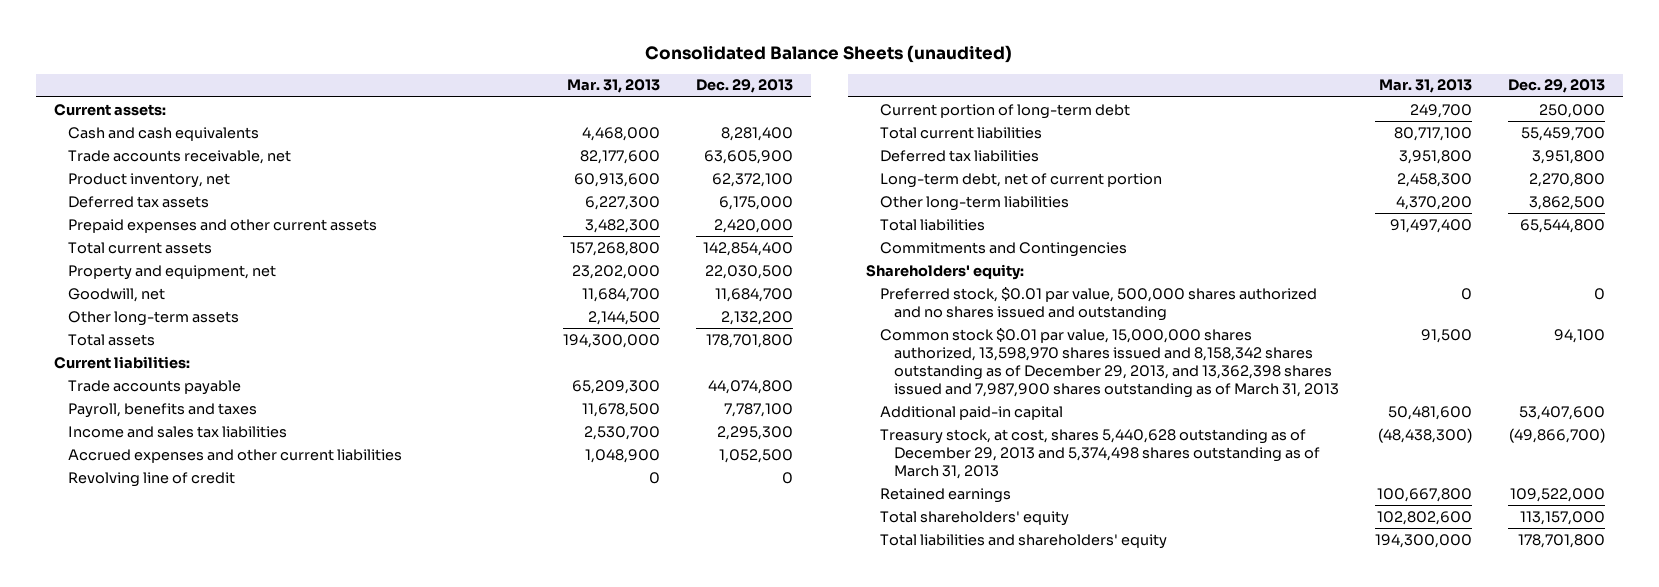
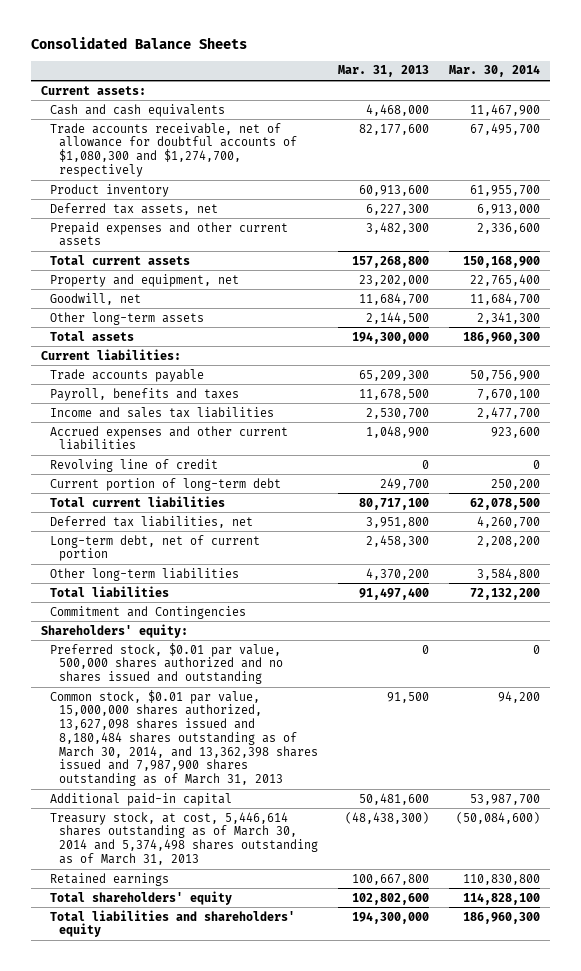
- Consolidated Balance Sheets (unaudited)
+ Consolidated Balance Sheets
- | Mar. 31, 2013 | Dec. 29, 2013
+ | Mar. 31, 2013 | Mar. 30, 2014
- Trade accounts receivable, net | 82,177,600 | 63,605,900
- Product inventory, net | 60,913,600 | 62,372,100
- Deferred tax assets | 6,227,300 | 6,175,000
+ Trade accounts receivable, net of allowance for doubtful accounts of $1,080,300 and $1,274,700, respectively | 82,177,600 | 67,495,700
+ Product inventory | 60,913,600 | 61,955,700
+ Deferred tax assets, net | 6,227,300 | 6,913,000
- Deferred tax liabilities | 3,951,800 | 3,951,800
+ Deferred tax liabilities, net | 3,951,800 | 4,260,700
- Commitments and Contingencies
+ Commitment and Contingencies
- Common stock $0.01 par value, 15,000,000 shares authorized, 13,598,970 shares issued and 8,158,342 shares outstanding as of December 29, 2013, and 13,362,398 shares issued and 7,987,900 shares outstanding as of March 31, 2013 | 91,500 | 94,100
+ Common stock, $0.01 par value, 15,000,000 shares authorized, 13,627,098 shares issued and 8,180,484 shares outstanding as of March 30, 2014, and 13,362,398 shares issued and 7,987,900 shares outstanding as of March 31, 2013 | 91,500 | 94,200
- Treasury stock, at cost, shares 5,440,628 outstanding as of December 29, 2013 and 5,374,498 shares outstanding as of March 31, 2013 | (48,438,300) | (49,866,700)
+ Treasury stock, at cost, 5,446,614 shares outstanding as of March 30, 2014 and 5,374,498 shares outstanding as of March 31, 2013 | (48,438,300) | (50,084,600)

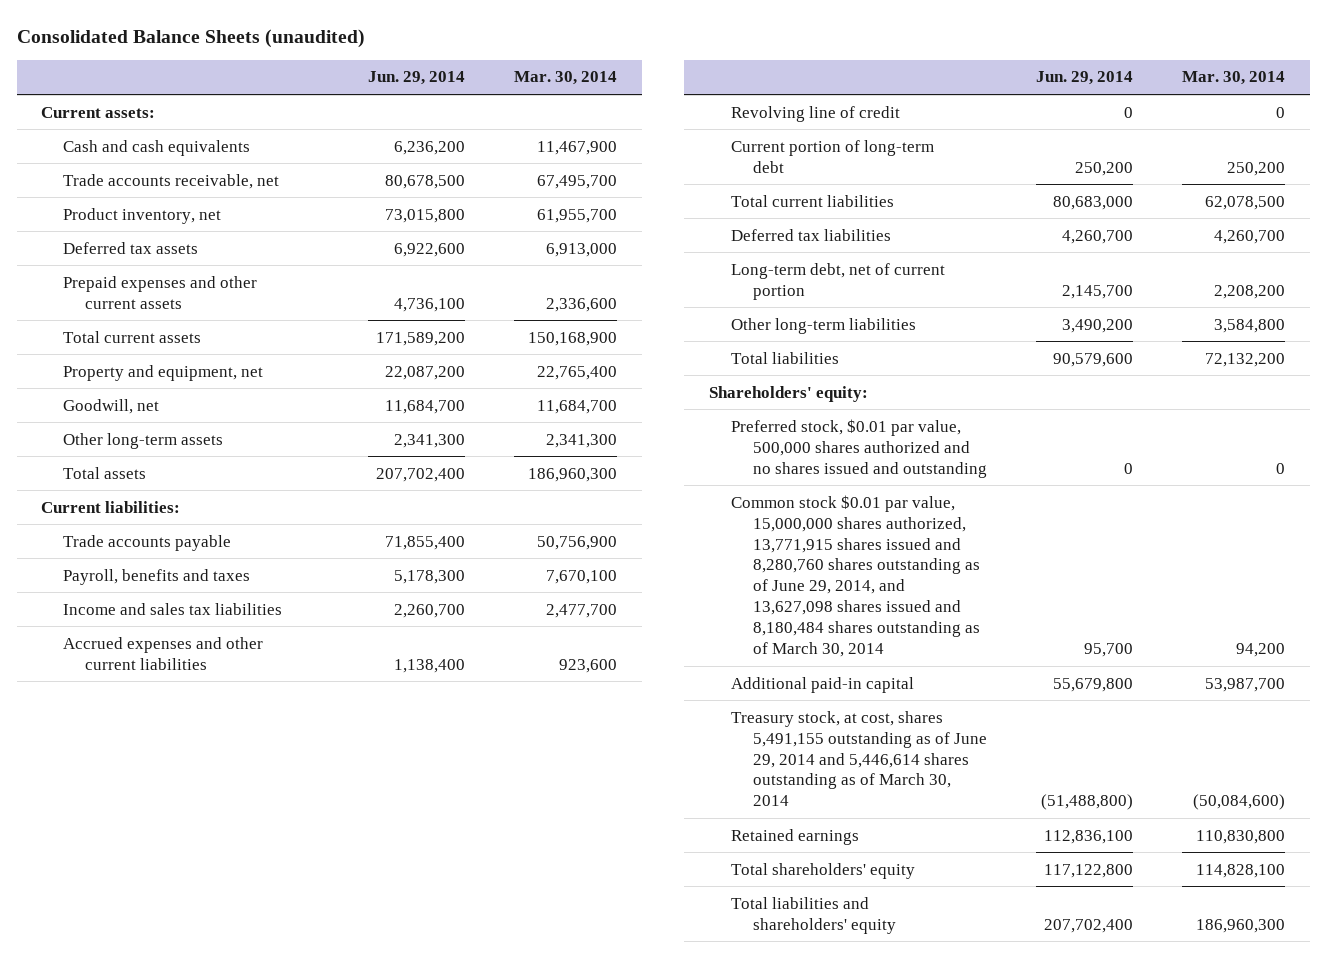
- Consolidated Balance Sheets
+ Consolidated Balance Sheets (unaudited)
- | Mar. 31, 2013 | Mar. 30, 2014
+ | Jun. 29, 2014 | Mar. 30, 2014
- Trade accounts receivable, net of allowance for doubtful accounts of $1,080,300 and $1,274,700, respectively | 82,177,600 | 67,495,700
- Product inventory | 60,913,600 | 61,955,700
- Deferred tax assets, net | 6,227,300 | 6,913,000
+ Trade accounts receivable, net | 80,678,500 | 67,495,700
+ Product inventory, net | 73,015,800 | 61,955,700
+ Deferred tax assets | 6,922,600 | 6,913,000
- Deferred tax liabilities, net | 3,951,800 | 4,260,700
+ Deferred tax liabilities | 4,260,700 | 4,260,700
- Commitment and Contingencies
- Common stock, $0.01 par value, 15,000,000 shares authorized, 13,627,098 shares issued and 8,180,484 shares outstanding as of March 30, 2014, and 13,362,398 shares issued and 7,987,900 shares outstanding as of March 31, 2013 | 91,500 | 94,200
+ Common stock $0.01 par value, 15,000,000 shares authorized, 13,771,915 shares issued and 8,280,760 shares outstanding as of June 29, 2014, and 13,627,098 shares issued and 8,180,484 shares outstanding as of March 30, 2014 | 95,700 | 94,200
- Treasury stock, at cost, 5,446,614 shares outstanding as of March 30, 2014 and 5,374,498 shares outstanding as of March 31, 2013 | (48,438,300) | (50,084,600)
+ Treasury stock, at cost, shares 5,491,155 outstanding as of June 29, 2014 and 5,446,614 shares outstanding as of March 30, 2014 | (51,488,800) | (50,084,600)

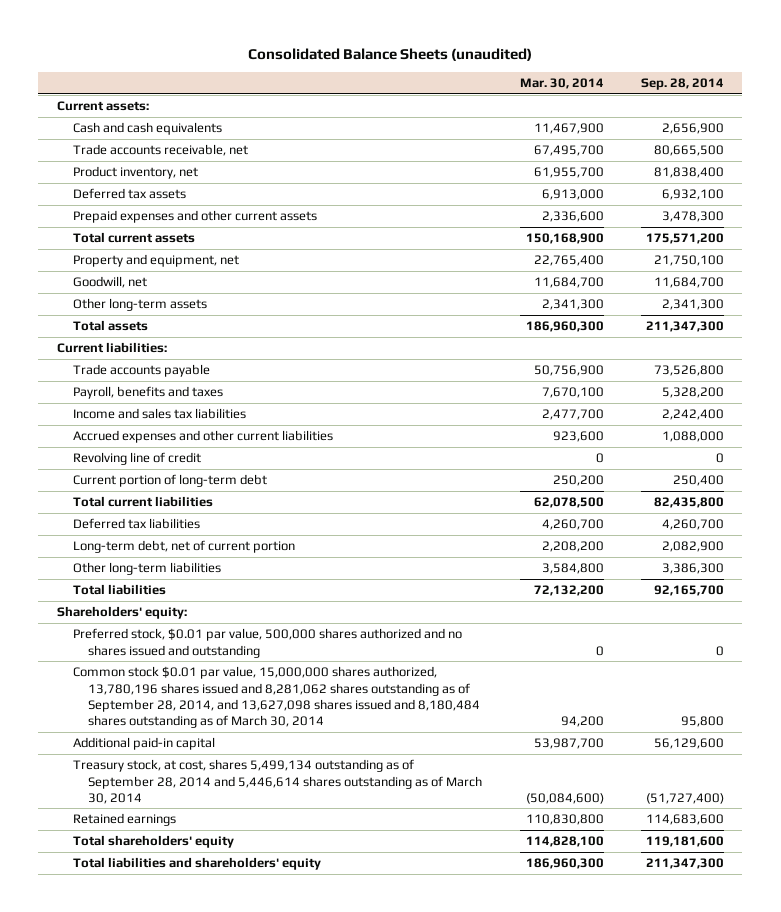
- | Jun. 29, 2014 | Mar. 30, 2014
+ | Mar. 30, 2014 | Sep. 28, 2014
- Common stock $0.01 par value, 15,000,000 shares authorized, 13,771,915 shares issued and 8,280,760 shares outstanding as of June 29, 2014, and 13,627,098 shares issued and 8,180,484 shares outstanding as of March 30, 2014 | 95,700 | 94,200
+ Common stock $0.01 par value, 15,000,000 shares authorized, 13,780,196 shares issued and 8,281,062 shares outstanding as of September 28, 2014, and 13,627,098 shares issued and 8,180,484 shares outstanding as of March 30, 2014 | 94,200 | 95,800
- Treasury stock, at cost, shares 5,491,155 outstanding as of June 29, 2014 and 5,446,614 shares outstanding as of March 30, 2014 | (51,488,800) | (50,084,600)
+ Treasury stock, at cost, shares 5,499,134 outstanding as of September 28, 2014 and 5,446,614 shares outstanding as of March 30, 2014 | (50,084,600) | (51,727,400)

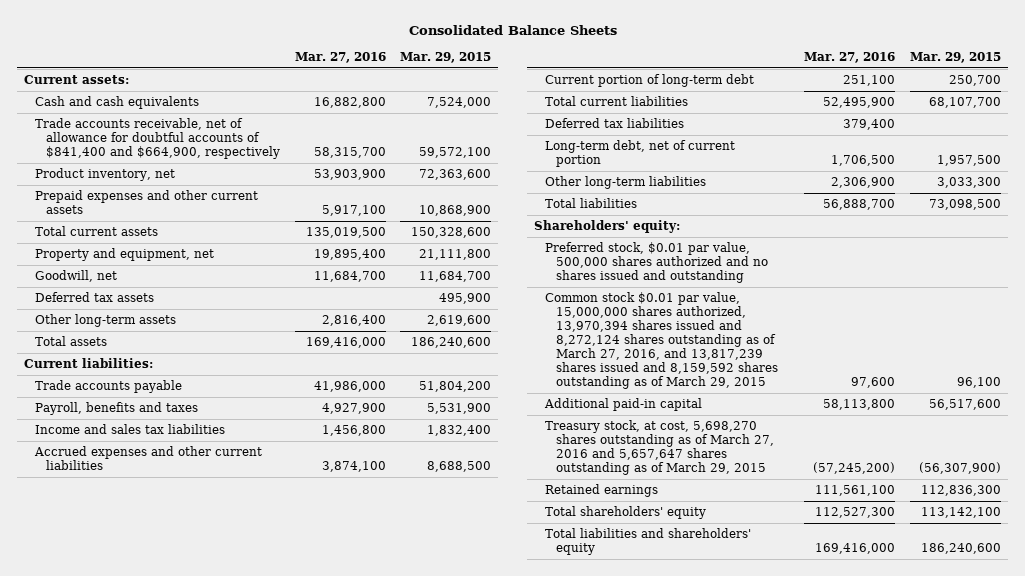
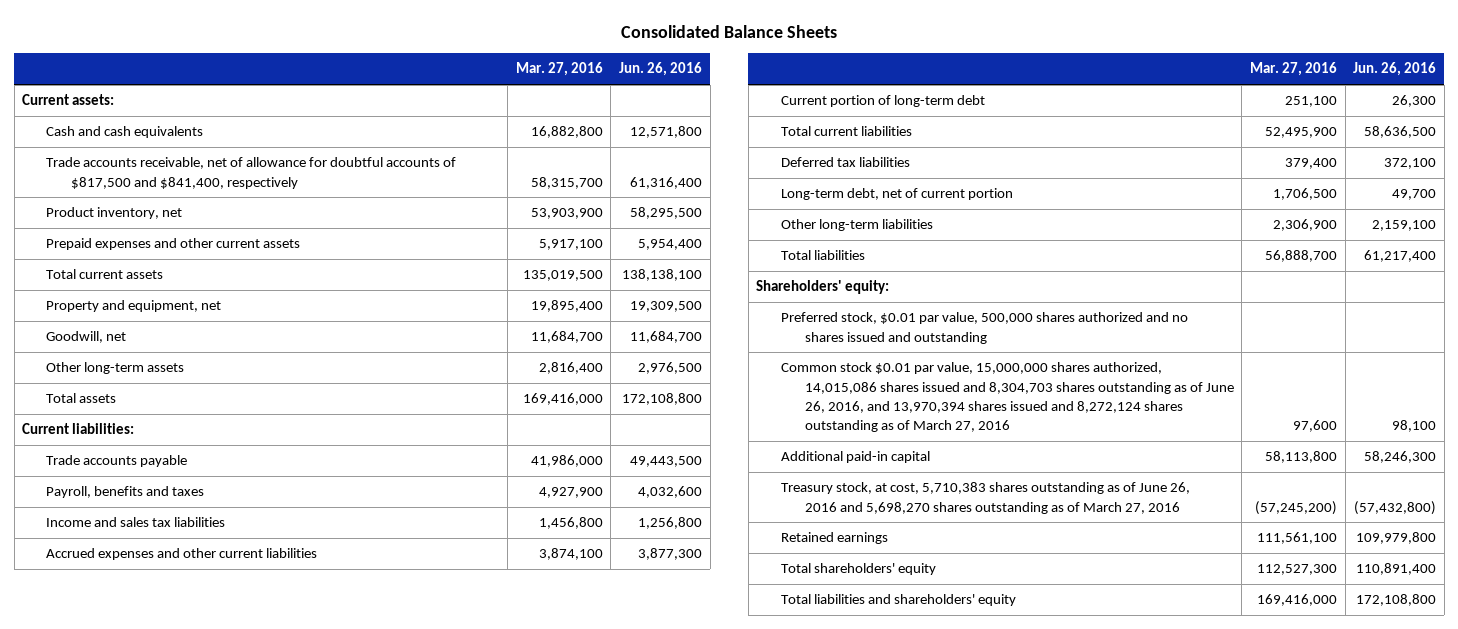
- | Mar. 27, 2016 | Mar. 29, 2015
+ | Mar. 27, 2016 | Jun. 26, 2016
- Trade accounts receivable, net of allowance for doubtful accounts of $841,400 and $664,900, respectively | 58,315,700 | 59,572,100
+ Trade accounts receivable, net of allowance for doubtful accounts of $817,500 and $841,400, respectively | 58,315,700 | 61,316,400
- Deferred tax assets | | 495,900
- Common stock $0.01 par value, 15,000,000 shares authorized, 13,970,394 shares issued and 8,272,124 shares outstanding as of March 27, 2016, and 13,817,239 shares issued and 8,159,592 shares outstanding as of March 29, 2015 | 97,600 | 96,100
+ Common stock $0.01 par value, 15,000,000 shares authorized, 14,015,086 shares issued and 8,304,703 shares outstanding as of June 26, 2016, and 13,970,394 shares issued and 8,272,124 shares outstanding as of March 27, 2016 | 97,600 | 98,100
- Treasury stock, at cost, 5,698,270 shares outstanding as of March 27, 2016 and 5,657,647 shares outstanding as of March 29, 2015 | (57,245,200) | (56,307,900)
+ Treasury stock, at cost, 5,710,383 shares outstanding as of June 26, 2016 and 5,698,270 shares outstanding as of March 27, 2016 | (57,245,200) | (57,432,800)

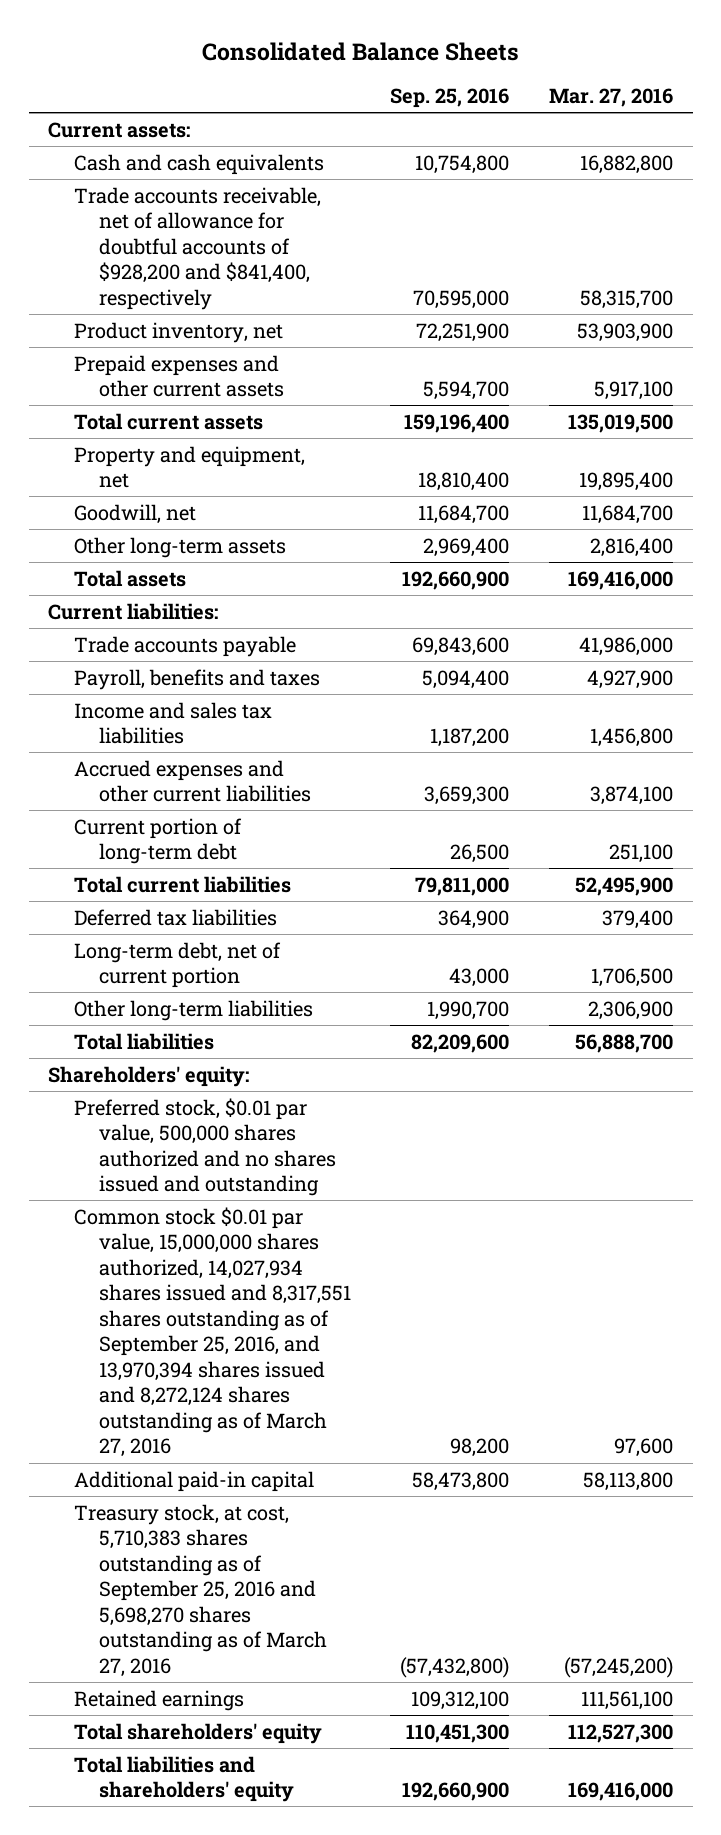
- | Mar. 27, 2016 | Jun. 26, 2016
+ | Sep. 25, 2016 | Mar. 27, 2016
- Trade accounts receivable, net of allowance for doubtful accounts of $817,500 and $841,400, respectively | 58,315,700 | 61,316,400
+ Trade accounts receivable, net of allowance for doubtful accounts of $928,200 and $841,400, respectively | 70,595,000 | 58,315,700
- Common stock $0.01 par value, 15,000,000 shares authorized, 14,015,086 shares issued and 8,304,703 shares outstanding as of June 26, 2016, and 13,970,394 shares issued and 8,272,124 shares outstanding as of March 27, 2016 | 97,600 | 98,100
+ Common stock $0.01 par value, 15,000,000 shares authorized, 14,027,934 shares issued and 8,317,551 shares outstanding as of September 25, 2016, and 13,970,394 shares issued and 8,272,124 shares outstanding as of March 27, 2016 | 98,200 | 97,600
- Treasury stock, at cost, 5,710,383 shares outstanding as of June 26, 2016 and 5,698,270 shares outstanding as of March 27, 2016 | (57,245,200) | (57,432,800)
+ Treasury stock, at cost, 5,710,383 shares outstanding as of September 25, 2016 and 5,698,270 shares outstanding as of March 27, 2016 | (57,432,800) | (57,245,200)

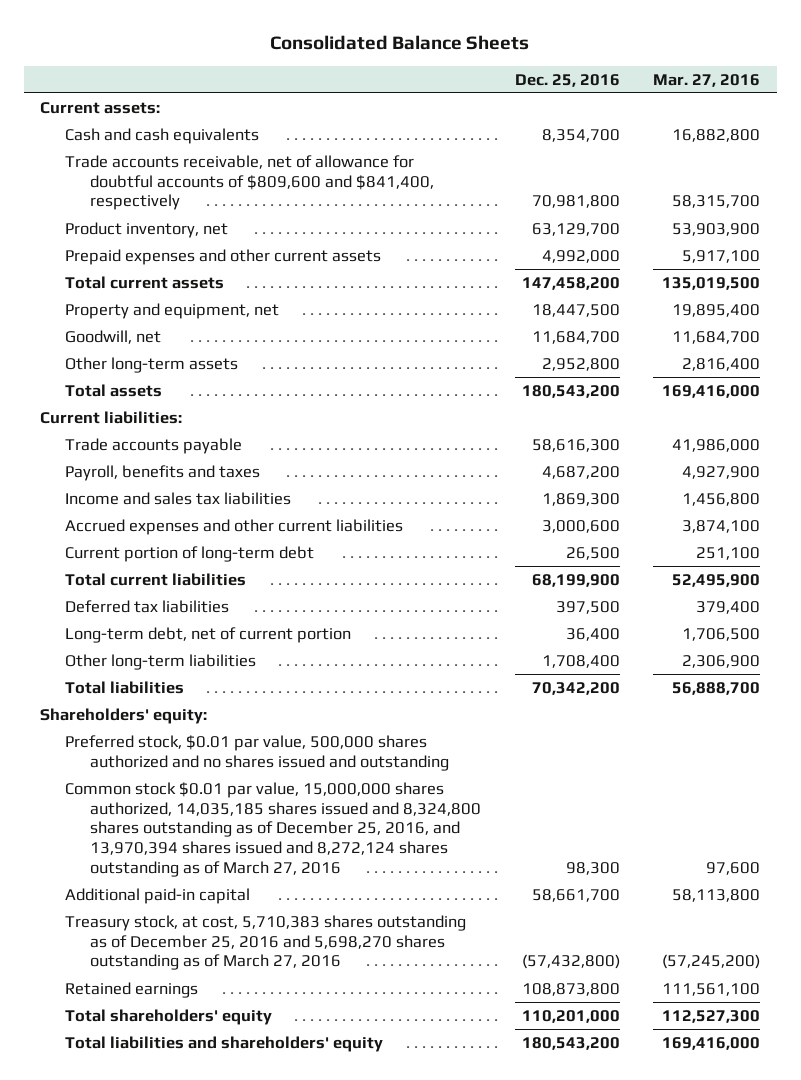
- | Sep. 25, 2016 | Mar. 27, 2016
+ | Dec. 25, 2016 | Mar. 27, 2016
- Trade accounts receivable, net of allowance for doubtful accounts of $928,200 and $841,400, respectively | 70,595,000 | 58,315,700
+ Trade accounts receivable, net of allowance for doubtful accounts of $809,600 and $841,400, respectively | 70,981,800 | 58,315,700
- Common stock $0.01 par value, 15,000,000 shares authorized, 14,027,934 shares issued and 8,317,551 shares outstanding as of September 25, 2016, and 13,970,394 shares issued and 8,272,124 shares outstanding as of March 27, 2016 | 98,200 | 97,600
+ Common stock $0.01 par value, 15,000,000 shares authorized, 14,035,185 shares issued and 8,324,800 shares outstanding as of December 25, 2016, and 13,970,394 shares issued and 8,272,124 shares outstanding as of March 27, 2016 | 98,300 | 97,600
- Treasury stock, at cost, 5,710,383 shares outstanding as of September 25, 2016 and 5,698,270 shares outstanding as of March 27, 2016 | (57,432,800) | (57,245,200)
+ Treasury stock, at cost, 5,710,383 shares outstanding as of December 25, 2016 and 5,698,270 shares outstanding as of March 27, 2016 | (57,432,800) | (57,245,200)

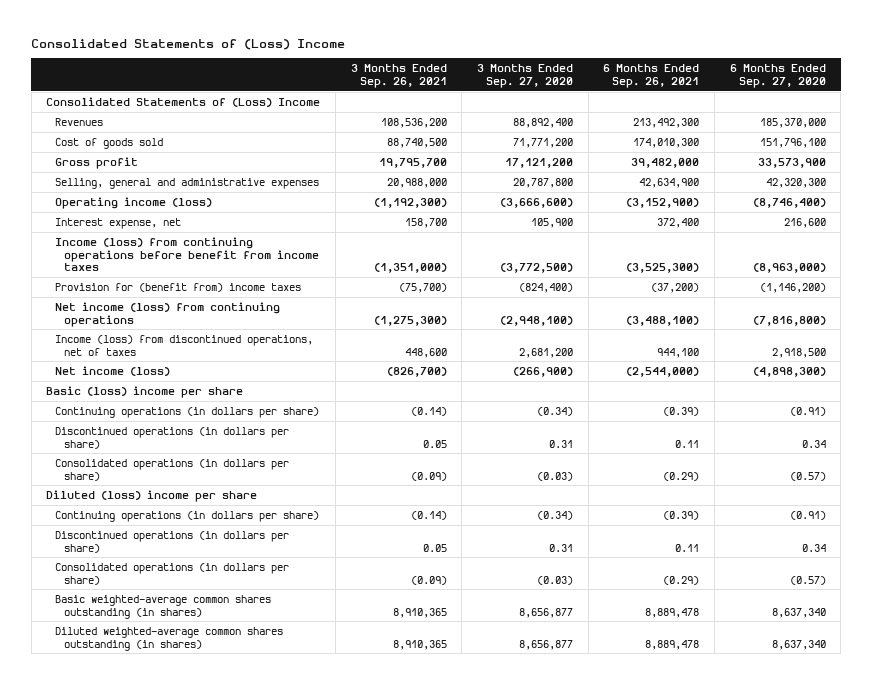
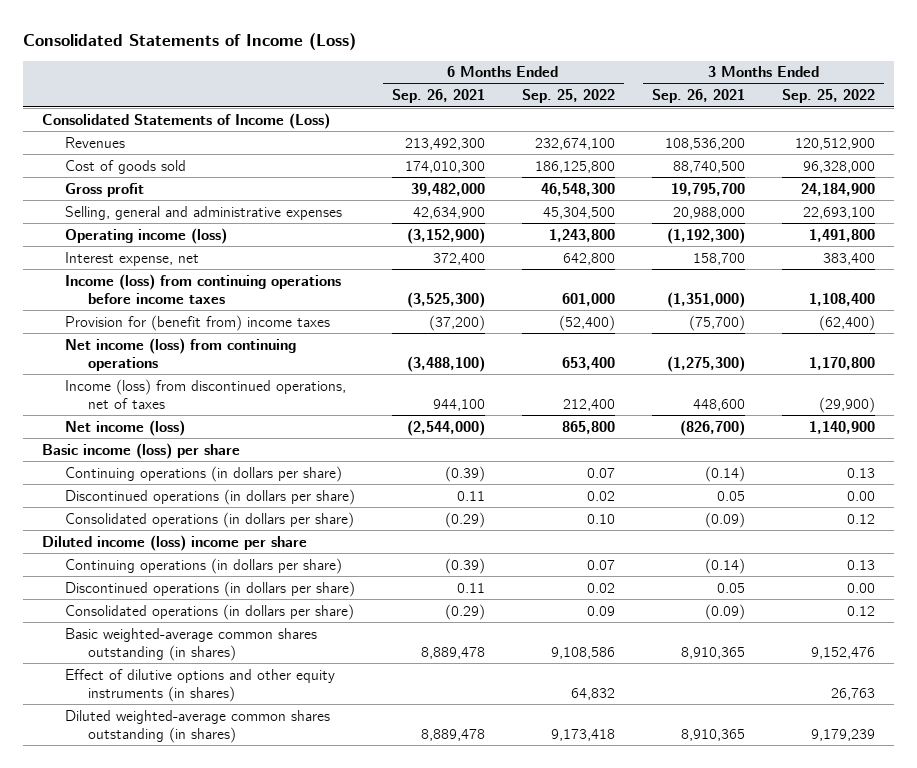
- Consolidated Statements of (Loss) Income
+ Consolidated Statements of Income (Loss)
- | 3 Months Ended Sep. 26, 2021 | 3 Months Ended Sep. 27, 2020 | 6 Months Ended Sep. 26, 2021 | 6 Months Ended Sep. 27, 2020
+ | 6 Months Ended Sep. 26, 2021 | 6 Months Ended Sep. 25, 2022 | 3 Months Ended Sep. 26, 2021 | 3 Months Ended Sep. 25, 2022
- Consolidated Statements of (Loss) Income
+ Consolidated Statements of Income (Loss)
- Income (loss) from continuing operations before benefit from income taxes | (1,351,000) | (3,772,500) | (3,525,300) | (8,963,000)
+ Income (loss) from continuing operations before income taxes | (3,525,300) | 601,000 | (1,351,000) | 1,108,400
- Basic (loss) income per share
+ Basic income (loss) per share
- Diluted (loss) income per share
+ Diluted income (loss) income per share
+ Effect of dilutive options and other equity instruments (in shares) | | 64,832 | | 26,763

